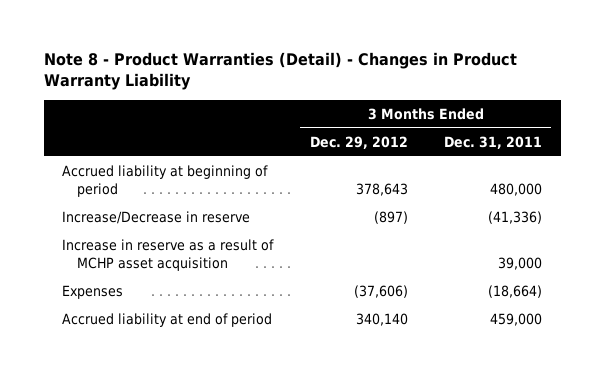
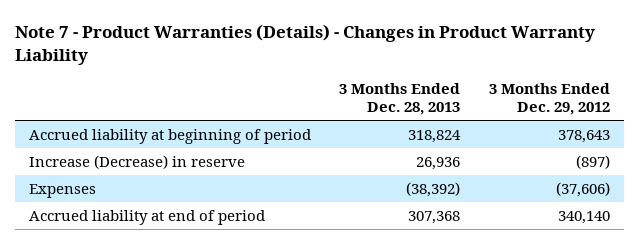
- Note 8 - Product Warranties (Detail) - Changes in Product Warranty Liability
+ Note 7 - Product Warranties (Details) - Changes in Product Warranty Liability
- | 3 Months Ended Dec. 29, 2012 | 3 Months Ended Dec. 31, 2011
+ | 3 Months Ended Dec. 28, 2013 | 3 Months Ended Dec. 29, 2012
- Increase/Decrease in reserve | (897) | (41,336)
- Increase in reserve as a result of MCHP asset acquisition | | 39,000
+ Increase (Decrease) in reserve | 26,936 | (897)

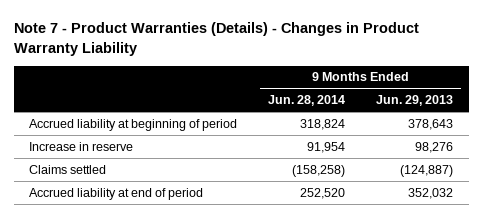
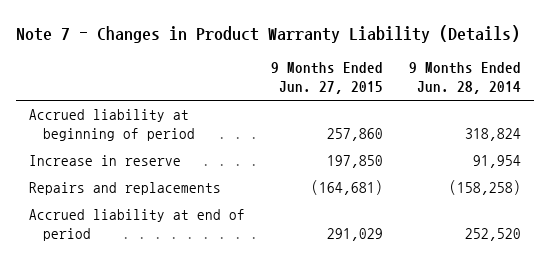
- Note 7 - Product Warranties (Details) - Changes in Product Warranty Liability
+ Note 7 - Changes in Product Warranty Liability (Details)
- | 9 Months Ended Jun. 28, 2014 | 9 Months Ended Jun. 29, 2013
+ | 9 Months Ended Jun. 27, 2015 | 9 Months Ended Jun. 28, 2014
- Claims settled | (158,258) | (124,887)
+ Repairs and replacements | (164,681) | (158,258)

